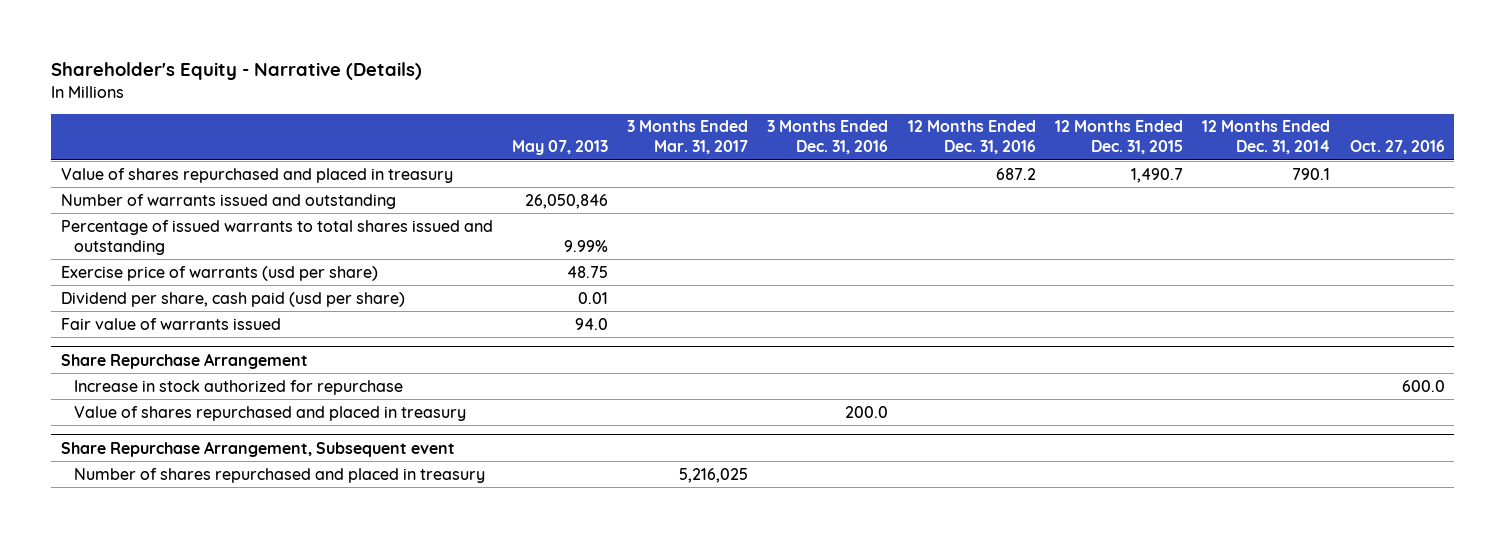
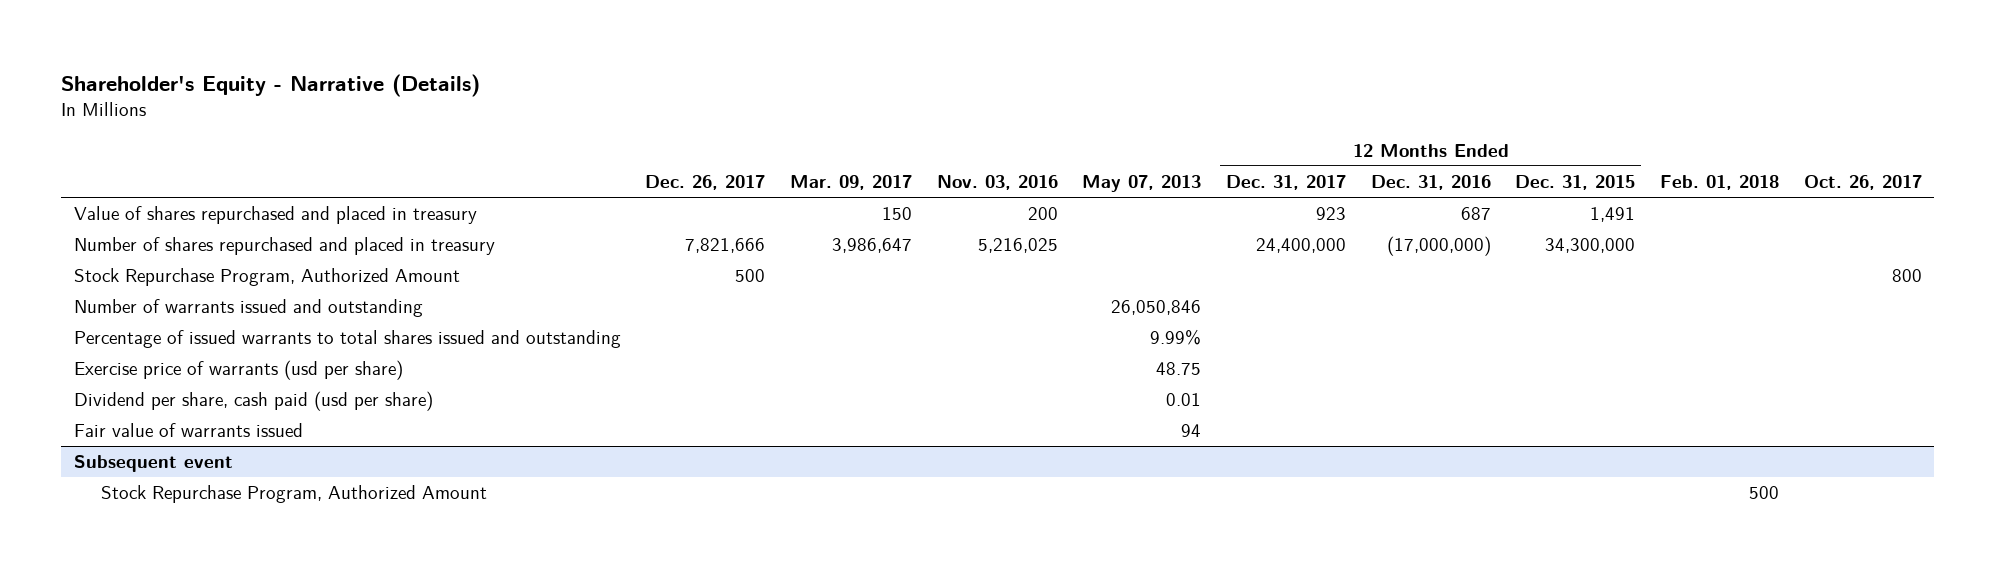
- | May 07, 2013 | 3 Months Ended Mar. 31, 2017 | 3 Months Ended Dec. 31, 2016 | 12 Months Ended Dec. 31, 2016 | 12 Months Ended Dec. 31, 2015 | 12 Months Ended Dec. 31, 2014 | Oct. 27, 2016
+ | Dec. 26, 2017 | Mar. 09, 2017 | Nov. 03, 2016 | May 07, 2013 | 12 Months Ended Dec. 31, 2017 | 12 Months Ended Dec. 31, 2016 | 12 Months Ended Dec. 31, 2015 | Feb. 01, 2018 | Oct. 26, 2017
- Value of shares repurchased and placed in treasury | | | | 687.2 | 1,490.7 | 790.1 |
+ Value of shares repurchased and placed in treasury | | 150 | 200 | | 923 | 687 | 1,491 | |
+ Number of shares repurchased and placed in treasury | 7,821,666 | 3,986,647 | 5,216,025 | | 24,400,000 | (17,000,000) | 34,300,000 | |
+ Stock Repurchase Program, Authorized Amount | 500 | | | | | | | | 800
- Fair value of warrants issued | 94.0 | | | | | |
- Share Repurchase Arrangement
- Increase in stock authorized for repurchase | | | | | | | 600.0
- Value of shares repurchased and placed in treasury | | | 200.0 | | | |
- Share Repurchase Arrangement, Subsequent event
- Number of shares repurchased and placed in treasury | | 5,216,025 | | | | |
+ Fair value of warrants issued | | | | 94 | | | | |
+ Subsequent event
+ Stock Repurchase Program, Authorized Amount | | | | | | | | 500 |

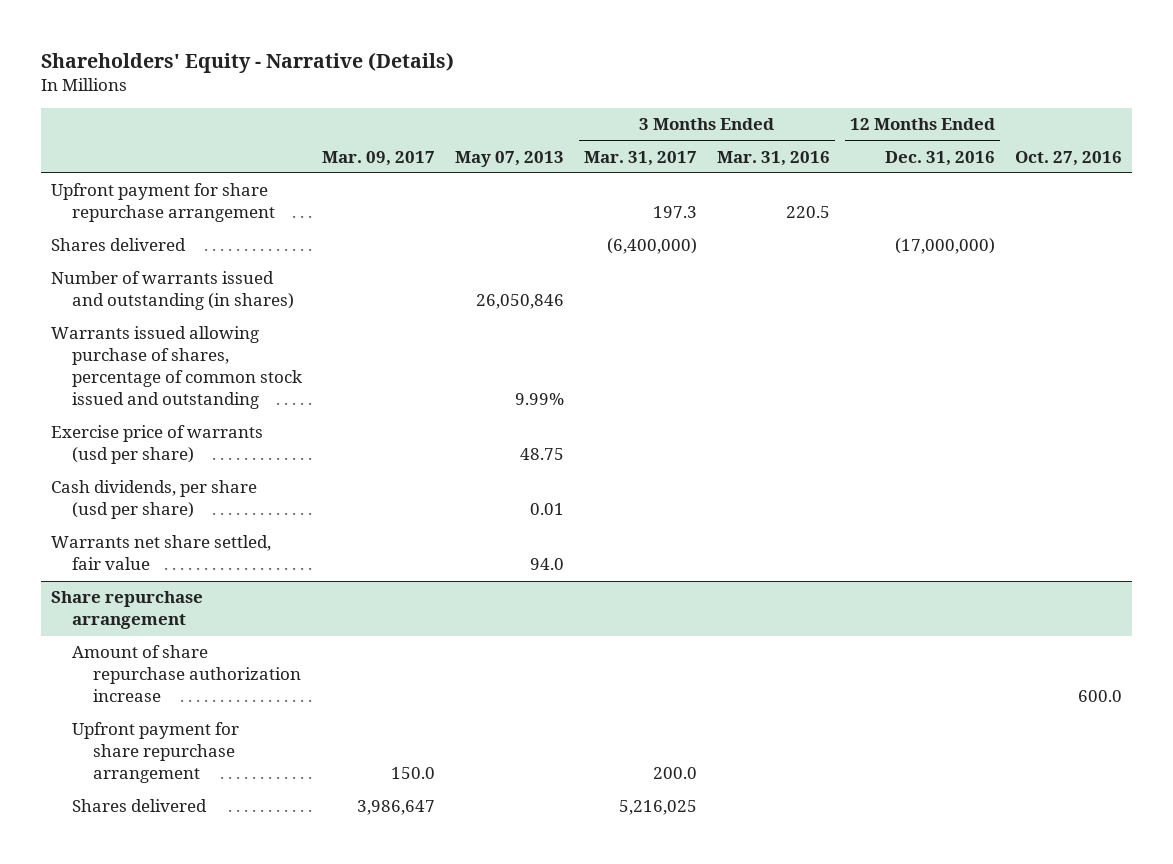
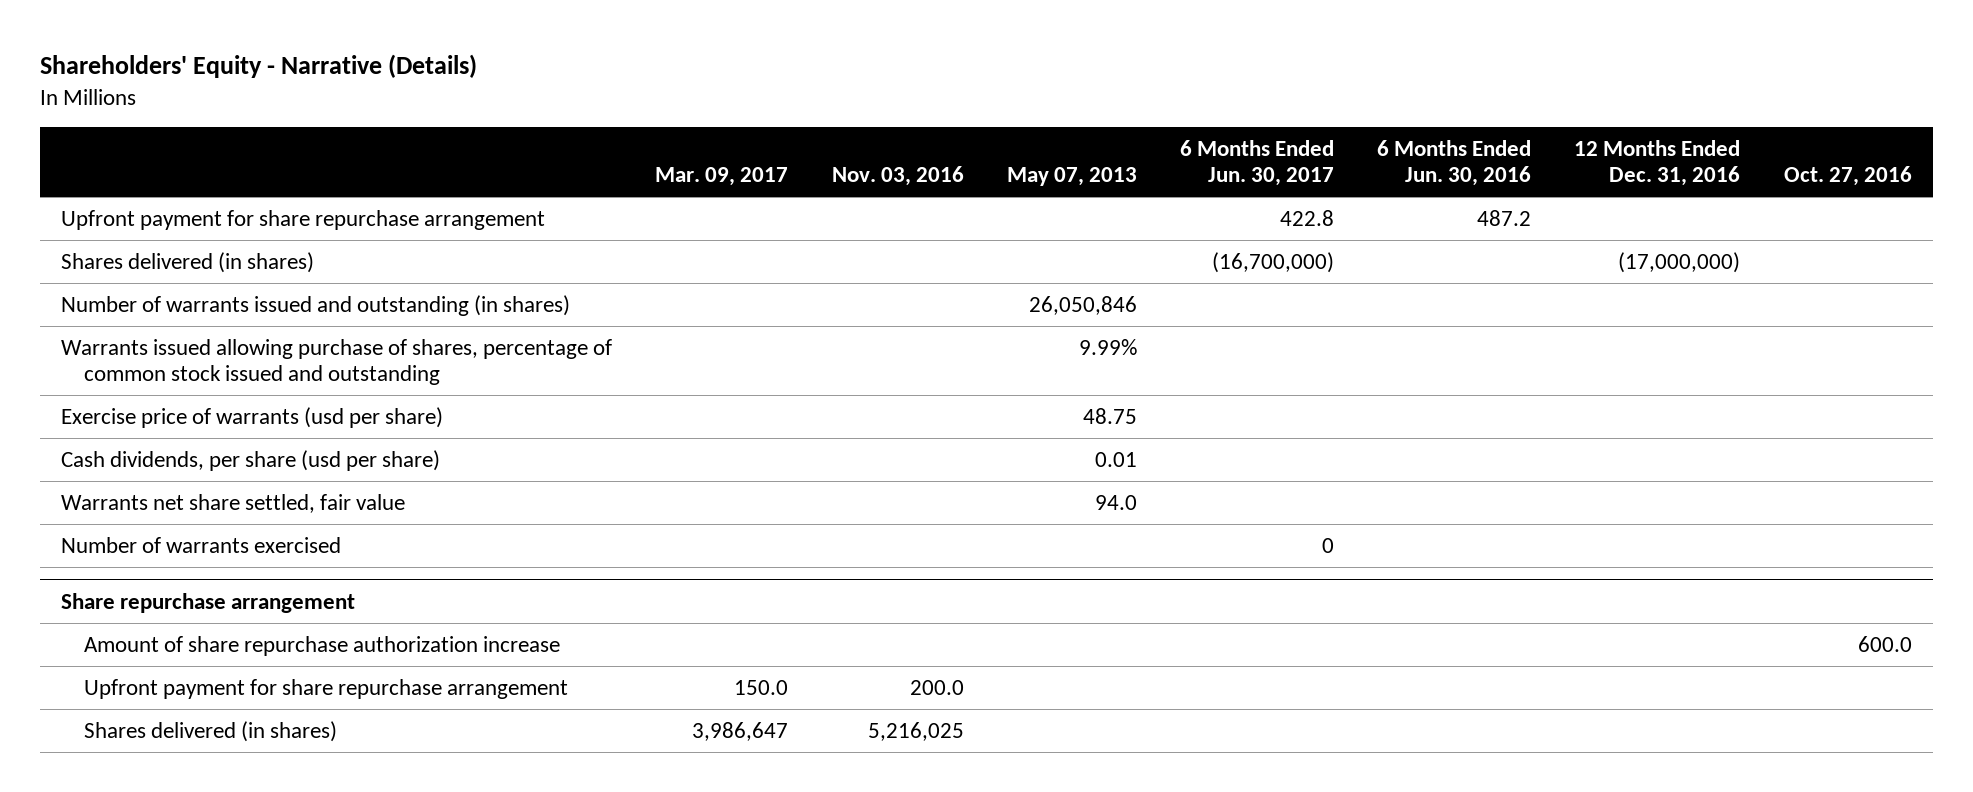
- | Mar. 09, 2017 | May 07, 2013 | 3 Months Ended Mar. 31, 2017 | 3 Months Ended Mar. 31, 2016 | 12 Months Ended Dec. 31, 2016 | Oct. 27, 2016
+ | Mar. 09, 2017 | Nov. 03, 2016 | May 07, 2013 | 6 Months Ended Jun. 30, 2017 | 6 Months Ended Jun. 30, 2016 | 12 Months Ended Dec. 31, 2016 | Oct. 27, 2016
- Shares delivered | | | (6,400,000) | | (17,000,000) |
+ Shares delivered (in shares) | | | | (16,700,000) | | (17,000,000) |
+ Number of warrants exercised | | | | 0 | | |
@ Share repurchase arrangement
- Shares delivered | 3,986,647 | | 5,216,025 | | |
+ Shares delivered (in shares) | 3,986,647 | 5,216,025 | | | | |

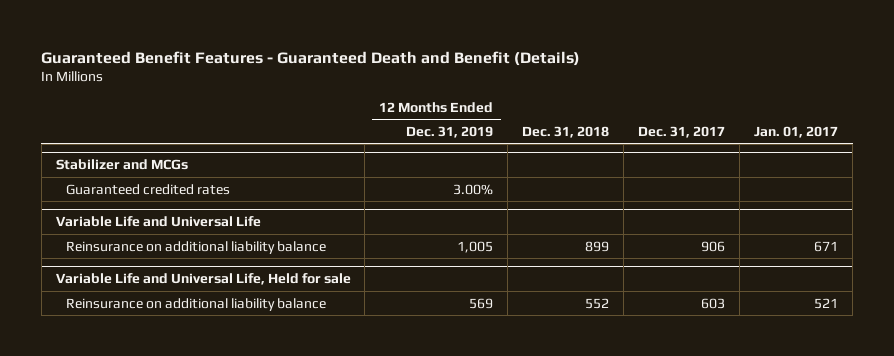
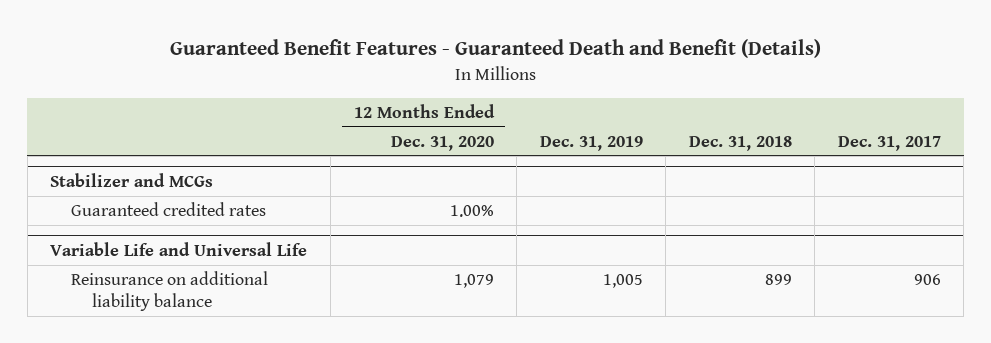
- | 12 Months Ended Dec. 31, 2019 | Dec. 31, 2018 | Dec. 31, 2017 | Jan. 01, 2017
+ | 12 Months Ended Dec. 31, 2020 | Dec. 31, 2019 | Dec. 31, 2018 | Dec. 31, 2017
- Variable Life and Universal Life, Held for sale
- Reinsurance on additional liability balance | 569 | 552 | 603 | 521

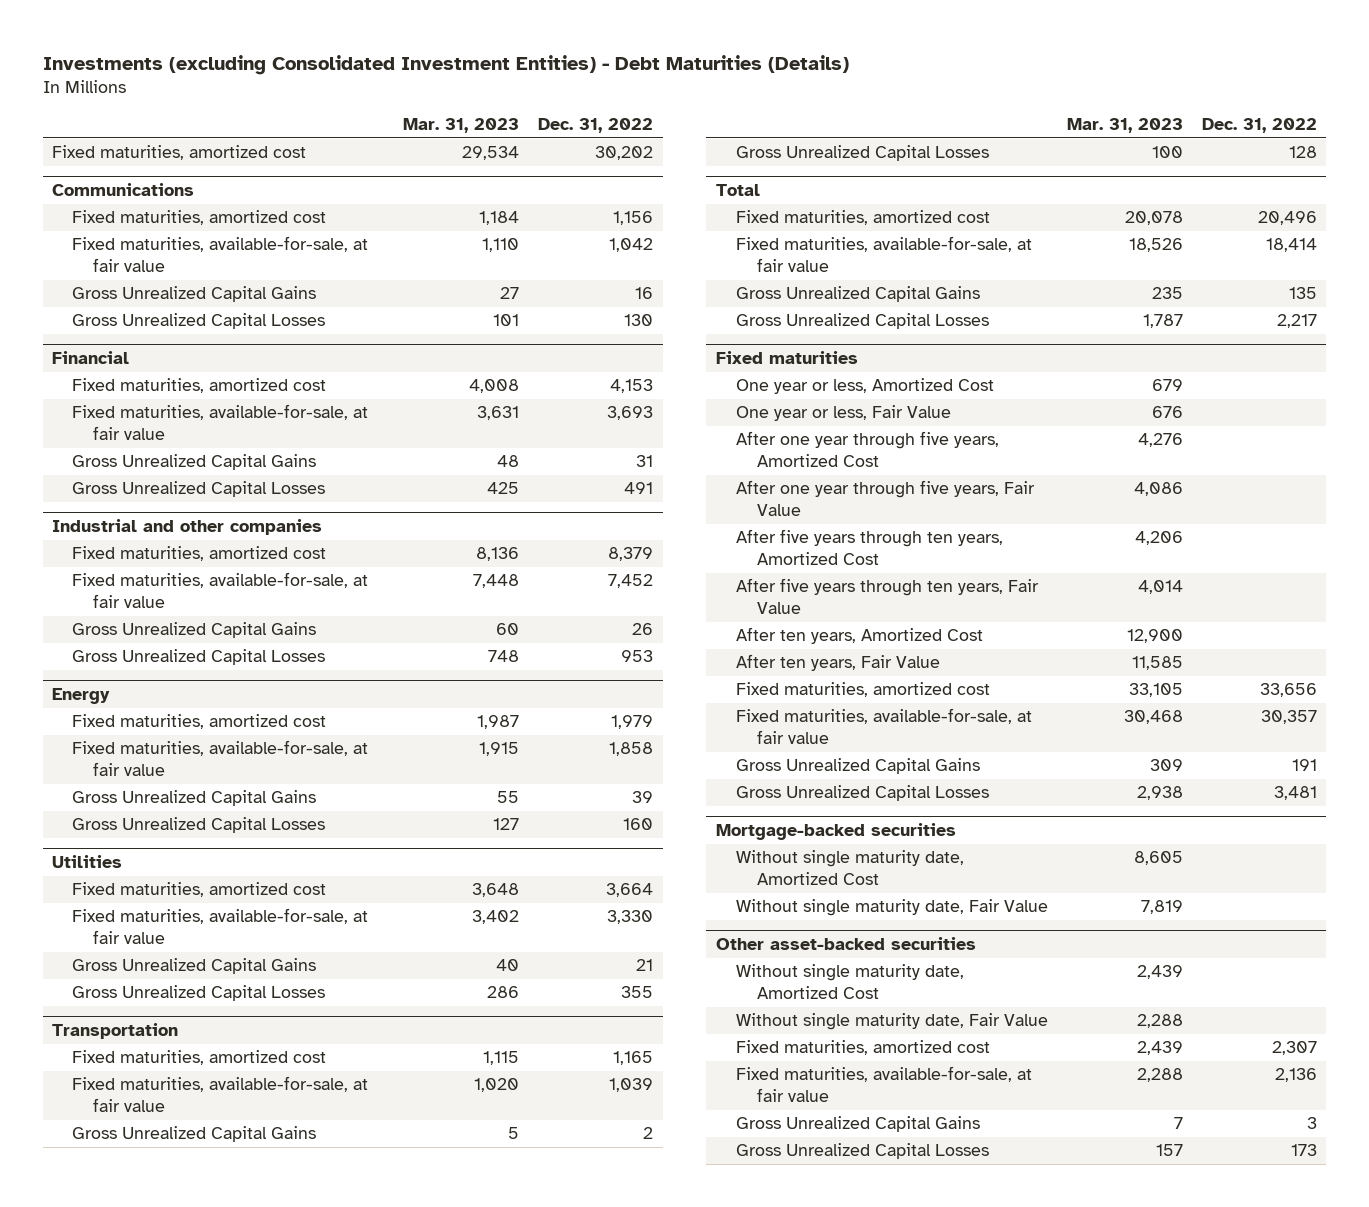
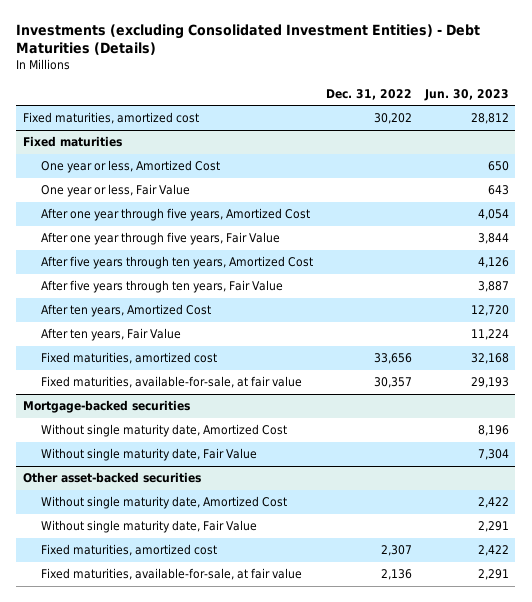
- | Mar. 31, 2023 | Dec. 31, 2022
+ | Dec. 31, 2022 | Jun. 30, 2023
- Communications
- Fixed maturities, amortized cost | 1,184 | 1,156
- Fixed maturities, available-for-sale, at fair value | 1,110 | 1,042
- Gross Unrealized Capital Gains | 27 | 16
- Gross Unrealized Capital Losses | 101 | 130
- Financial
- Fixed maturities, amortized cost | 4,008 | 4,153
- Fixed maturities, available-for-sale, at fair value | 3,631 | 3,693
- Gross Unrealized Capital Gains | 48 | 31
- Gross Unrealized Capital Losses | 425 | 491
- Industrial and other companies
- Fixed maturities, amortized cost | 8,136 | 8,379
- Fixed maturities, available-for-sale, at fair value | 7,448 | 7,452
- Gross Unrealized Capital Gains | 60 | 26
- Gross Unrealized Capital Losses | 748 | 953
- Energy
- Fixed maturities, amortized cost | 1,987 | 1,979
- Fixed maturities, available-for-sale, at fair value | 1,915 | 1,858
- Gross Unrealized Capital Gains | 55 | 39
- Gross Unrealized Capital Losses | 127 | 160
- Utilities
- Fixed maturities, amortized cost | 3,648 | 3,664
- Fixed maturities, available-for-sale, at fair value | 3,402 | 3,330
- Gross Unrealized Capital Gains | 40 | 21
- Gross Unrealized Capital Losses | 286 | 355
- Transportation
- Fixed maturities, amortized cost | 1,115 | 1,165
- Fixed maturities, available-for-sale, at fair value | 1,020 | 1,039
- Gross Unrealized Capital Gains | 5 | 2
- Gross Unrealized Capital Losses | 100 | 128
- Total
- Fixed maturities, amortized cost | 20,078 | 20,496
- Fixed maturities, available-for-sale, at fair value | 18,526 | 18,414
- Gross Unrealized Capital Gains | 235 | 135
- Gross Unrealized Capital Losses | 1,787 | 2,217
@ Fixed maturities
- Gross Unrealized Capital Gains | 309 | 191
- Gross Unrealized Capital Losses | 2,938 | 3,481
@ Other asset-backed securities
- Gross Unrealized Capital Gains | 7 | 3
- Gross Unrealized Capital Losses | 157 | 173

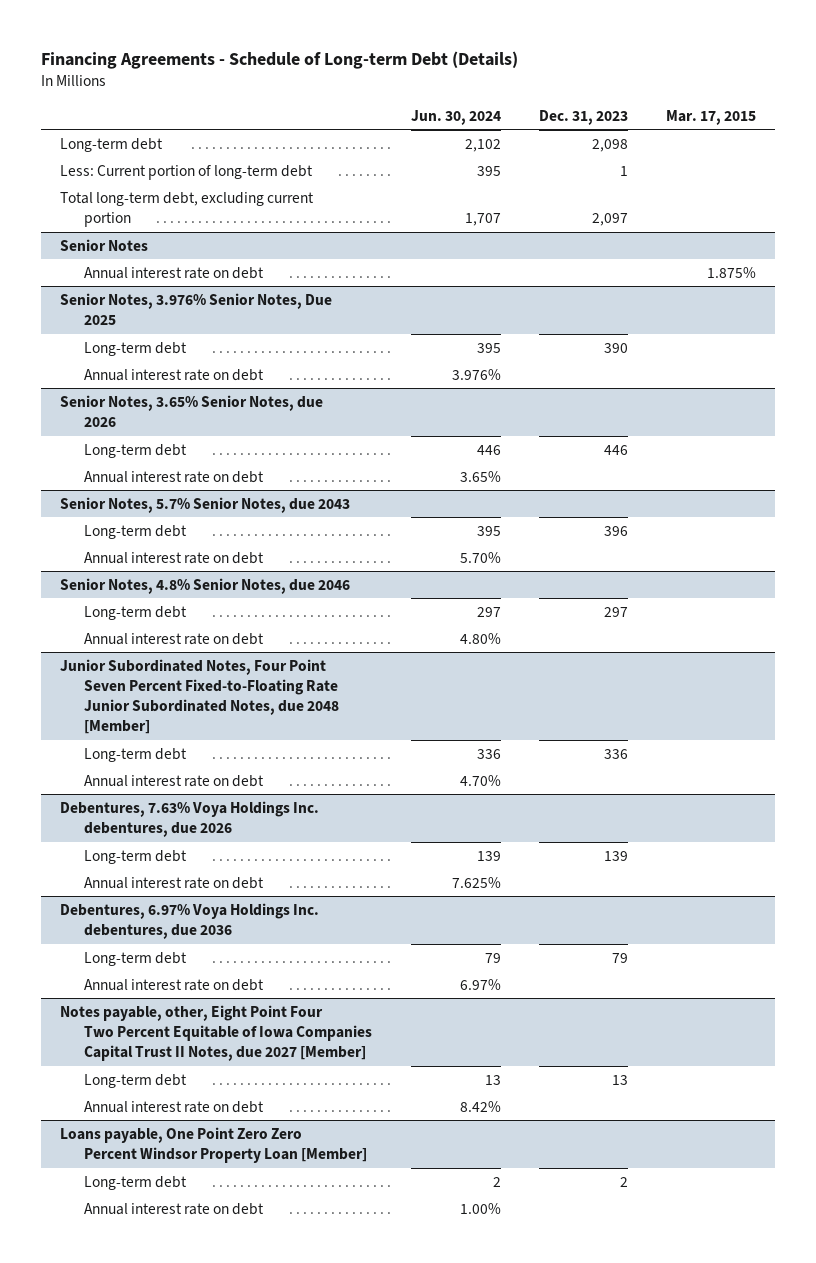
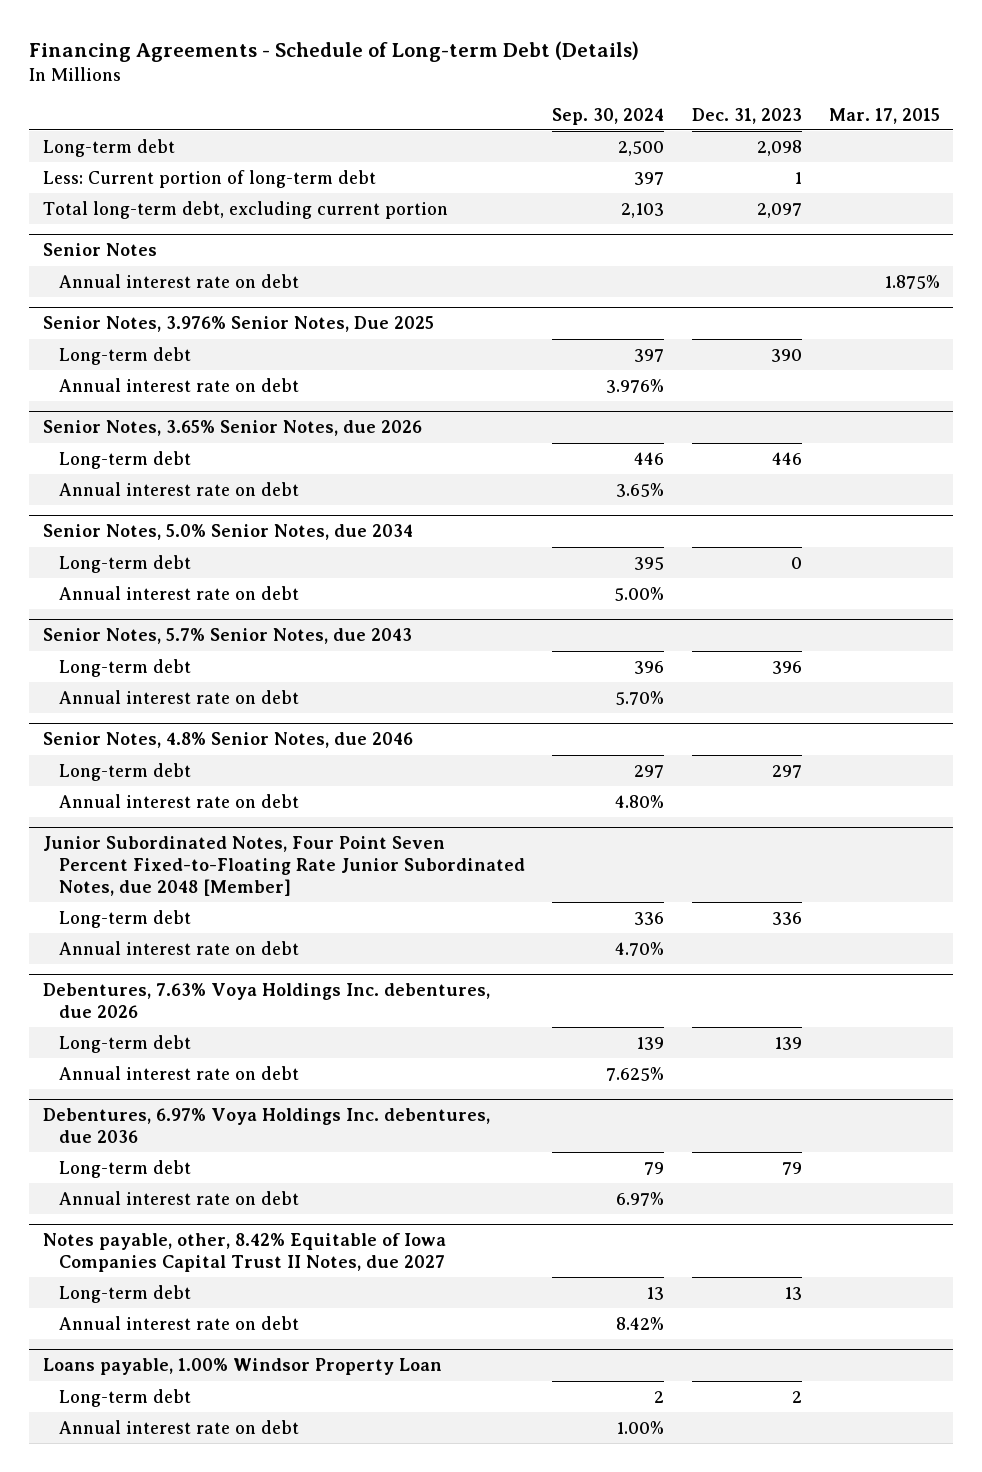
- | Jun. 30, 2024 | Dec. 31, 2023 | Mar. 17, 2015
+ | Sep. 30, 2024 | Dec. 31, 2023 | Mar. 17, 2015
+ Senior Notes, 5.0% Senior Notes, due 2034
+ Long-term debt | 395 | 0 |
+ Annual interest rate on debt | 5.00% | |
- Notes payable, other, Eight Point Four Two Percent Equitable of Iowa Companies Capital Trust II Notes, due 2027 [Member]
+ Notes payable, other, 8.42% Equitable of Iowa Companies Capital Trust II Notes, due 2027
- Loans payable, One Point Zero Zero Percent Windsor Property Loan [Member]
+ Loans payable, 1.00% Windsor Property Loan

